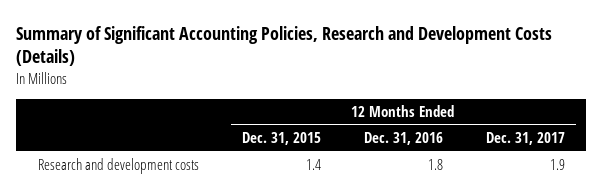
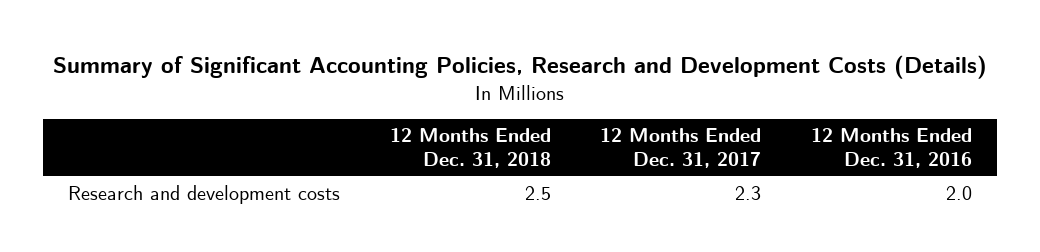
- | 12 Months Ended Dec. 31, 2015 | 12 Months Ended Dec. 31, 2016 | 12 Months Ended Dec. 31, 2017
+ | 12 Months Ended Dec. 31, 2018 | 12 Months Ended Dec. 31, 2017 | 12 Months Ended Dec. 31, 2016
- Research and development costs | 1.4 | 1.8 | 1.9
+ Research and development costs | 2.5 | 2.3 | 2.0

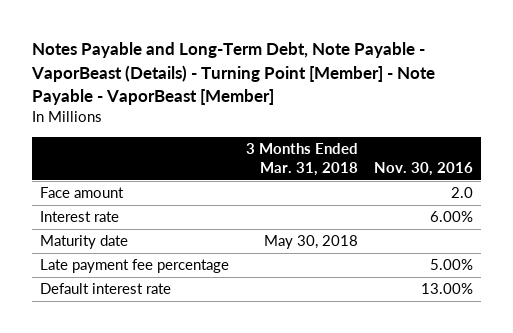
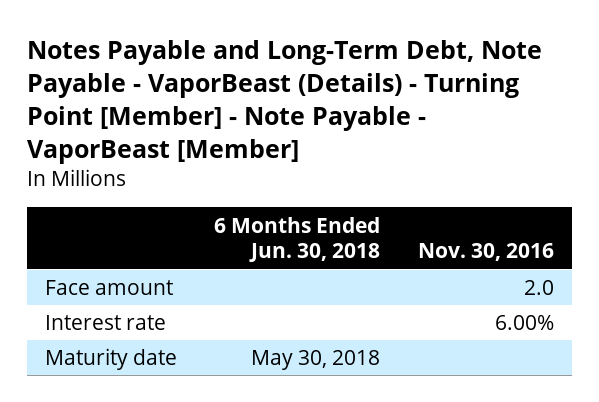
- | 3 Months Ended Mar. 31, 2018 | Nov. 30, 2016
+ | 6 Months Ended Jun. 30, 2018 | Nov. 30, 2016
- Late payment fee percentage | | 5.00%
- Default interest rate | | 13.00%

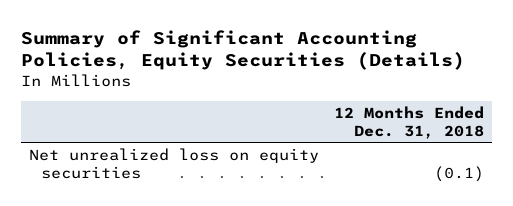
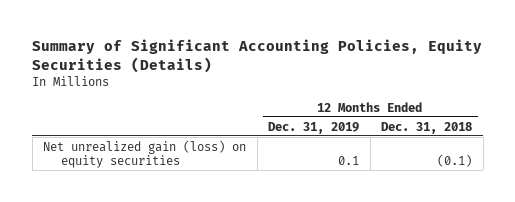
- | 12 Months Ended Dec. 31, 2018
+ | 12 Months Ended Dec. 31, 2019 | 12 Months Ended Dec. 31, 2018
- Net unrealized loss on equity securities | (0.1)
+ Net unrealized gain (loss) on equity securities | 0.1 | (0.1)

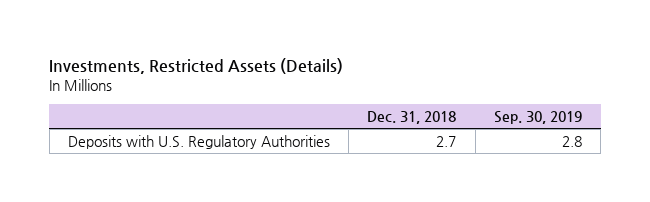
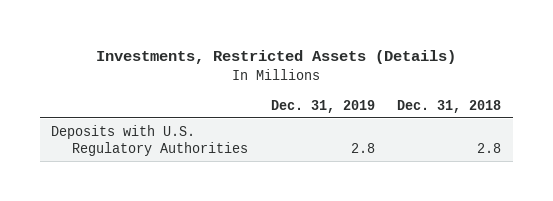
- | Dec. 31, 2018 | Sep. 30, 2019
+ | Dec. 31, 2019 | Dec. 31, 2018
- Deposits with U.S. Regulatory Authorities | 2.7 | 2.8
+ Deposits with U.S. Regulatory Authorities | 2.8 | 2.8

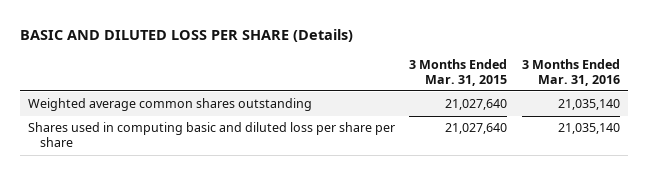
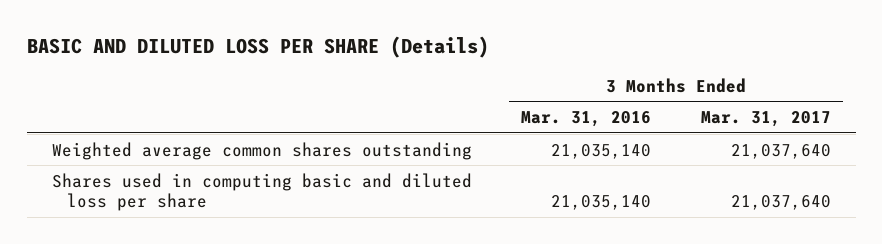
- | 3 Months Ended Mar. 31, 2015 | 3 Months Ended Mar. 31, 2016
+ | 3 Months Ended Mar. 31, 2016 | 3 Months Ended Mar. 31, 2017
- Shares used in computing basic and diluted loss per share per share | 21,027,640 | 21,035,140
+ Shares used in computing basic and diluted loss per share | 21,035,140 | 21,037,640

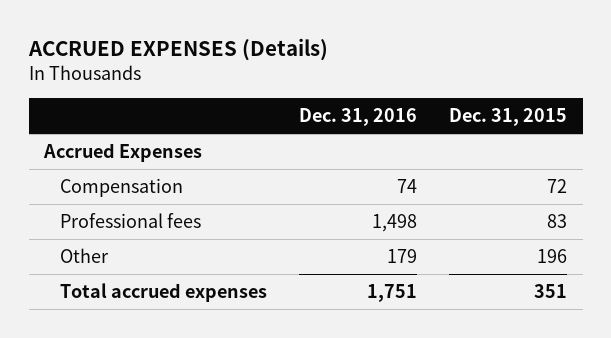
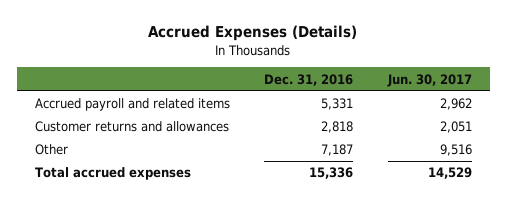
- ACCRUED EXPENSES (Details)
+ Accrued Expenses (Details)
- | Dec. 31, 2016 | Dec. 31, 2015
+ | Dec. 31, 2016 | Jun. 30, 2017
- Accrued Expenses
- Compensation | 74 | 72
- Professional fees | 1,498 | 83
- Other | 179 | 196
- Total accrued expenses | 1,751 | 351
+ Accrued payroll and related items | 5,331 | 2,962
+ Customer returns and allowances | 2,818 | 2,051
+ Other | 7,187 | 9,516
+ Total accrued expenses | 15,336 | 14,529

